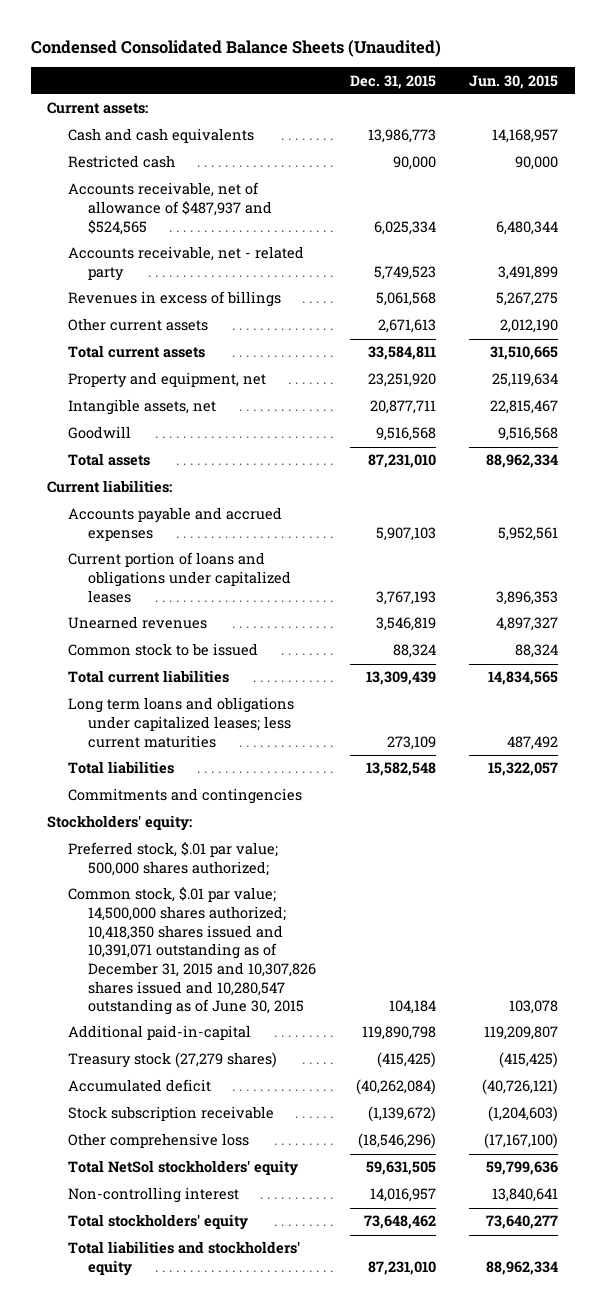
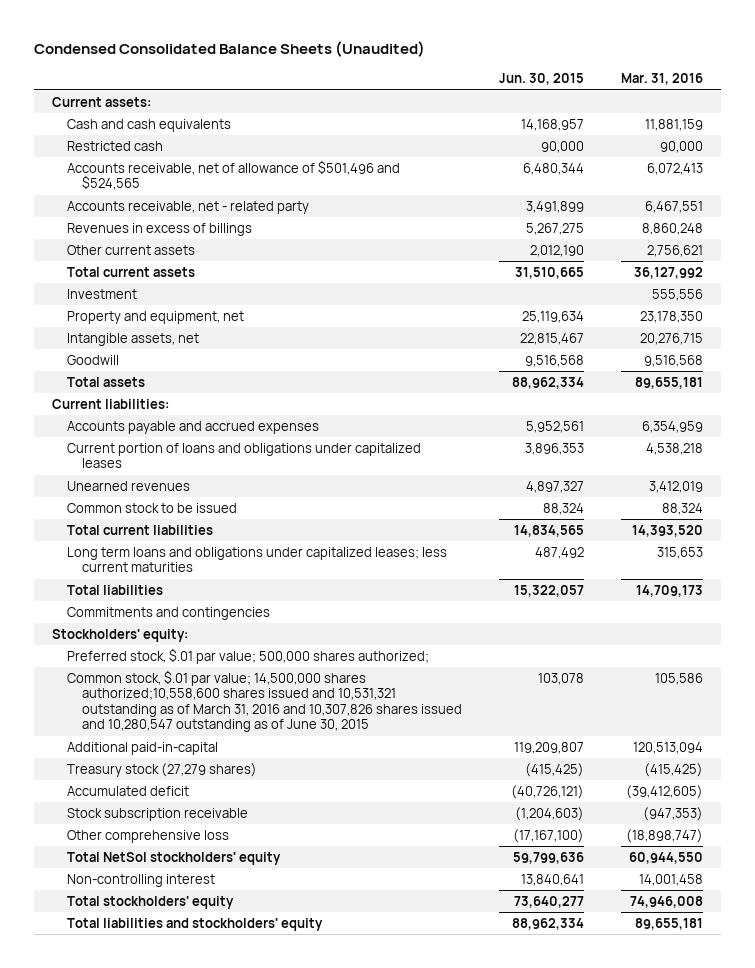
- | Dec. 31, 2015 | Jun. 30, 2015
+ | Jun. 30, 2015 | Mar. 31, 2016
- Accounts receivable, net of allowance of $487,937 and $524,565 | 6,025,334 | 6,480,344
+ Accounts receivable, net of allowance of $501,496 and $524,565 | 6,480,344 | 6,072,413
+ Investment | | 555,556
- Common stock, $.01 par value; 14,500,000 shares authorized; 10,418,350 shares issued and 10,391,071 outstanding as of December 31, 2015 and 10,307,826 shares issued and 10,280,547 outstanding as of June 30, 2015 | 104,184 | 103,078
+ Common stock, $.01 par value; 14,500,000 shares authorized;10,558,600 shares issued and 10,531,321 outstanding as of March 31, 2016 and 10,307,826 shares issued and 10,280,547 outstanding as of June 30, 2015 | 103,078 | 105,586

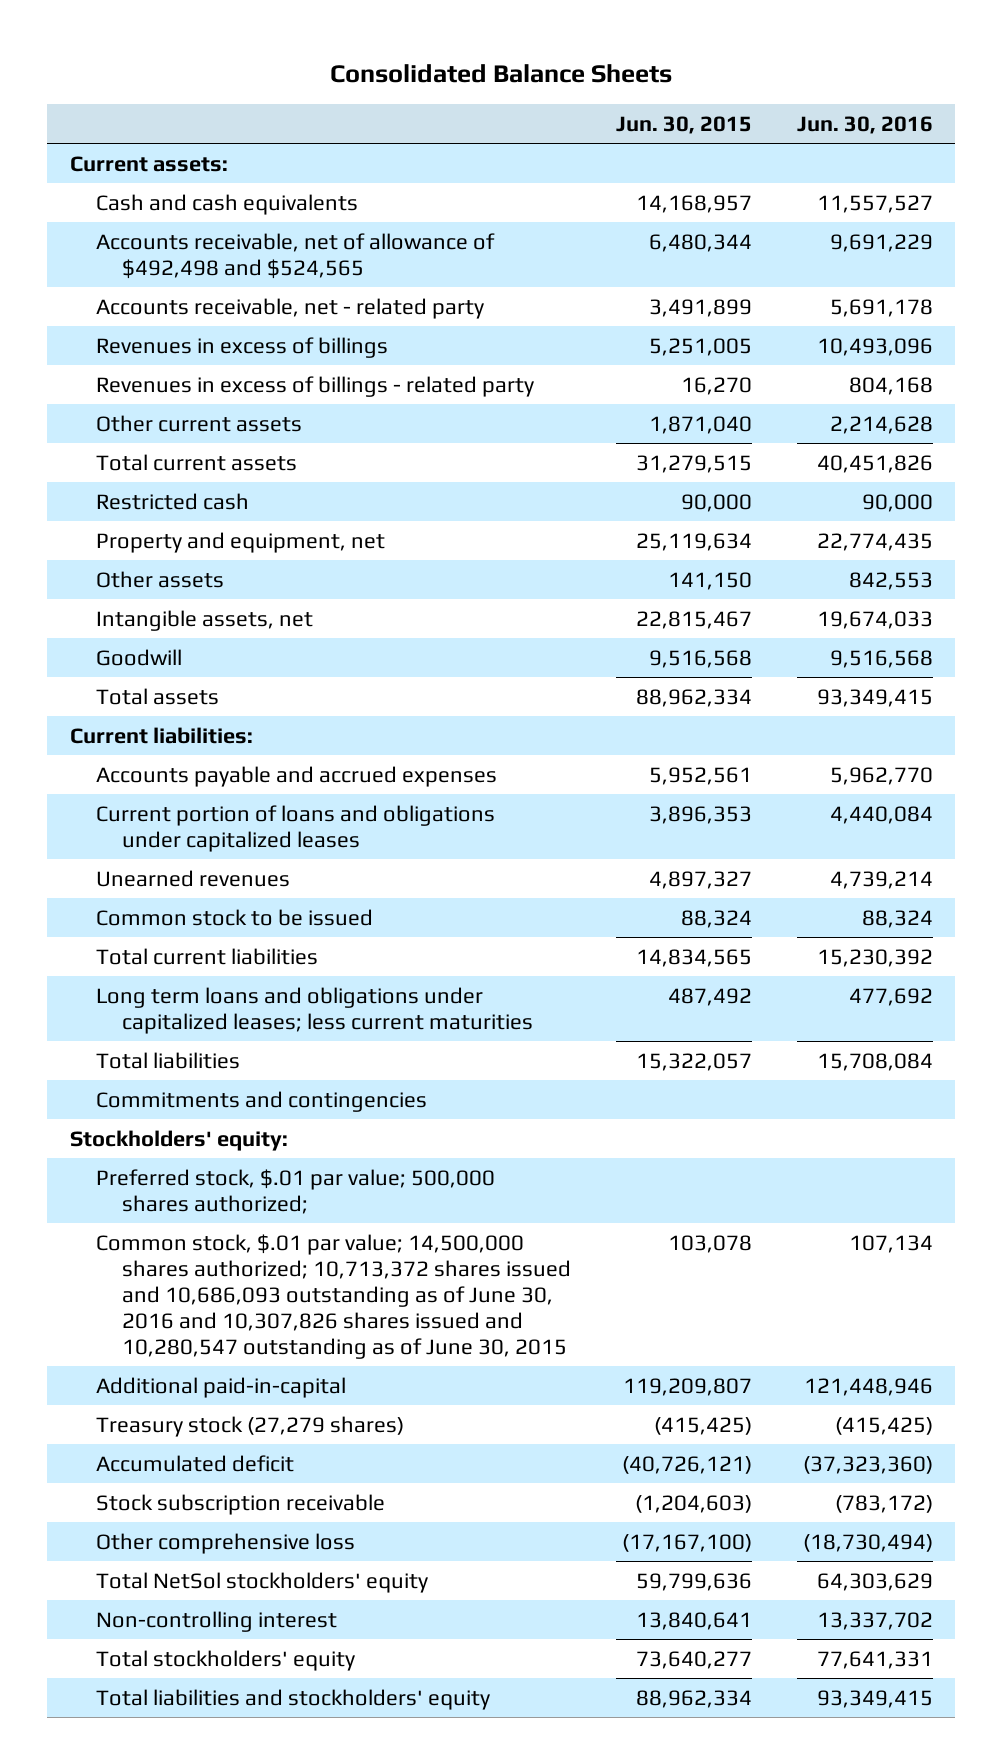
- Condensed Consolidated Balance Sheets (Unaudited)
+ Consolidated Balance Sheets
- | Jun. 30, 2015 | Mar. 31, 2016
+ | Jun. 30, 2015 | Jun. 30, 2016
- Accounts receivable, net of allowance of $501,496 and $524,565 | 6,480,344 | 6,072,413
+ Accounts receivable, net of allowance of $492,498 and $524,565 | 6,480,344 | 9,691,229
- Revenues in excess of billings | 5,267,275 | 8,860,248
- Other current assets | 2,012,190 | 2,756,621
- Total current assets | 31,510,665 | 36,127,992
- Investment | | 555,556
+ Revenues in excess of billings | 5,251,005 | 10,493,096
+ Revenues in excess of billings - related party | 16,270 | 804,168
+ Other current assets | 1,871,040 | 2,214,628
+ Total current assets | 31,279,515 | 40,451,826
moved down: Restricted cash | 90,000 | 90,000
+ Other assets | 141,150 | 842,553
- Common stock, $.01 par value; 14,500,000 shares authorized;10,558,600 shares issued and 10,531,321 outstanding as of March 31, 2016 and 10,307,826 shares issued and 10,280,547 outstanding as of June 30, 2015 | 103,078 | 105,586
+ Common stock, $.01 par value; 14,500,000 shares authorized; 10,713,372 shares issued and 10,686,093 outstanding as of June 30, 2016 and 10,307,826 shares issued and 10,280,547 outstanding as of June 30, 2015 | 103,078 | 107,134

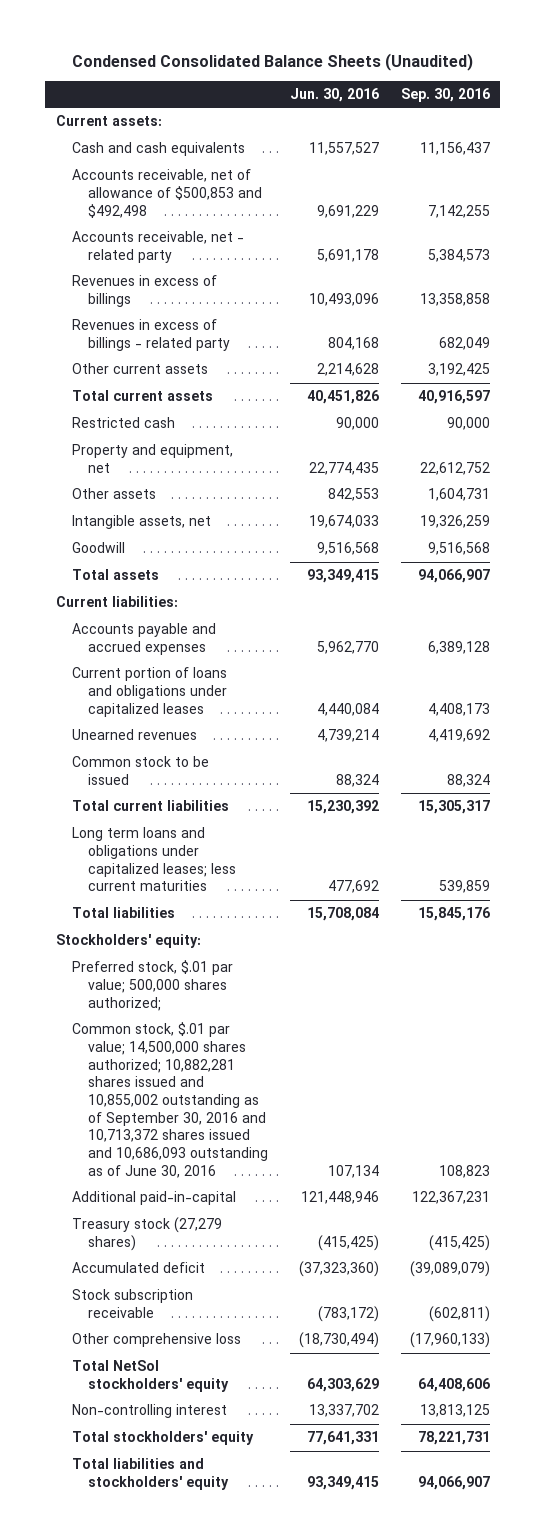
- Consolidated Balance Sheets
+ Condensed Consolidated Balance Sheets (Unaudited)
- | Jun. 30, 2015 | Jun. 30, 2016
+ | Jun. 30, 2016 | Sep. 30, 2016
- Accounts receivable, net of allowance of $492,498 and $524,565 | 6,480,344 | 9,691,229
+ Accounts receivable, net of allowance of $500,853 and $492,498 | 9,691,229 | 7,142,255
- Commitments and contingencies
- Common stock, $.01 par value; 14,500,000 shares authorized; 10,713,372 shares issued and 10,686,093 outstanding as of June 30, 2016 and 10,307,826 shares issued and 10,280,547 outstanding as of June 30, 2015 | 103,078 | 107,134
+ Common stock, $.01 par value; 14,500,000 shares authorized; 10,882,281 shares issued and 10,855,002 outstanding as of September 30, 2016 and 10,713,372 shares issued and 10,686,093 outstanding as of June 30, 2016 | 107,134 | 108,823

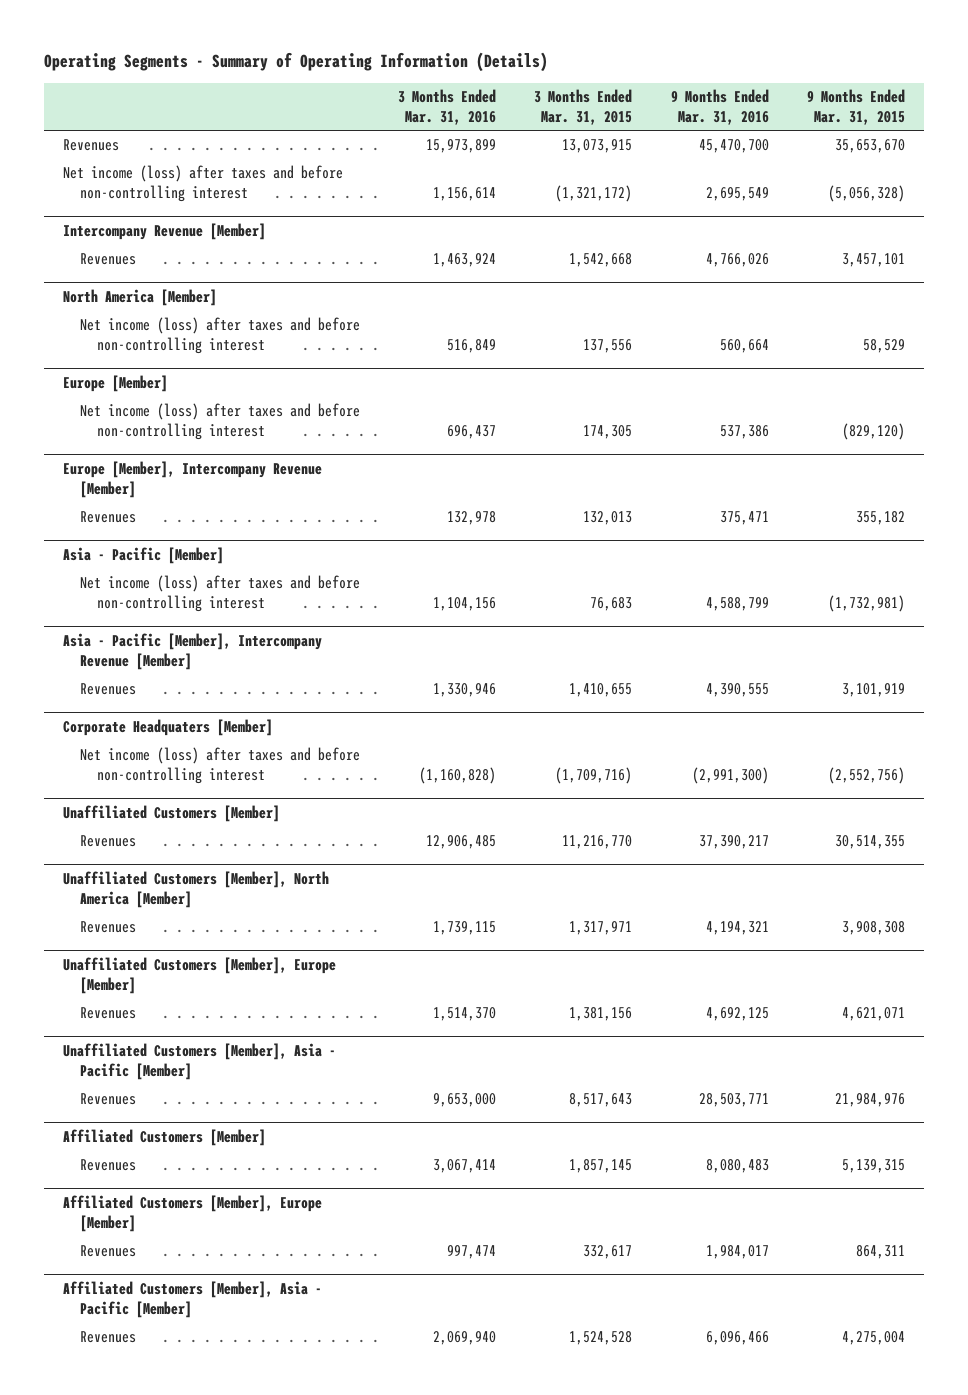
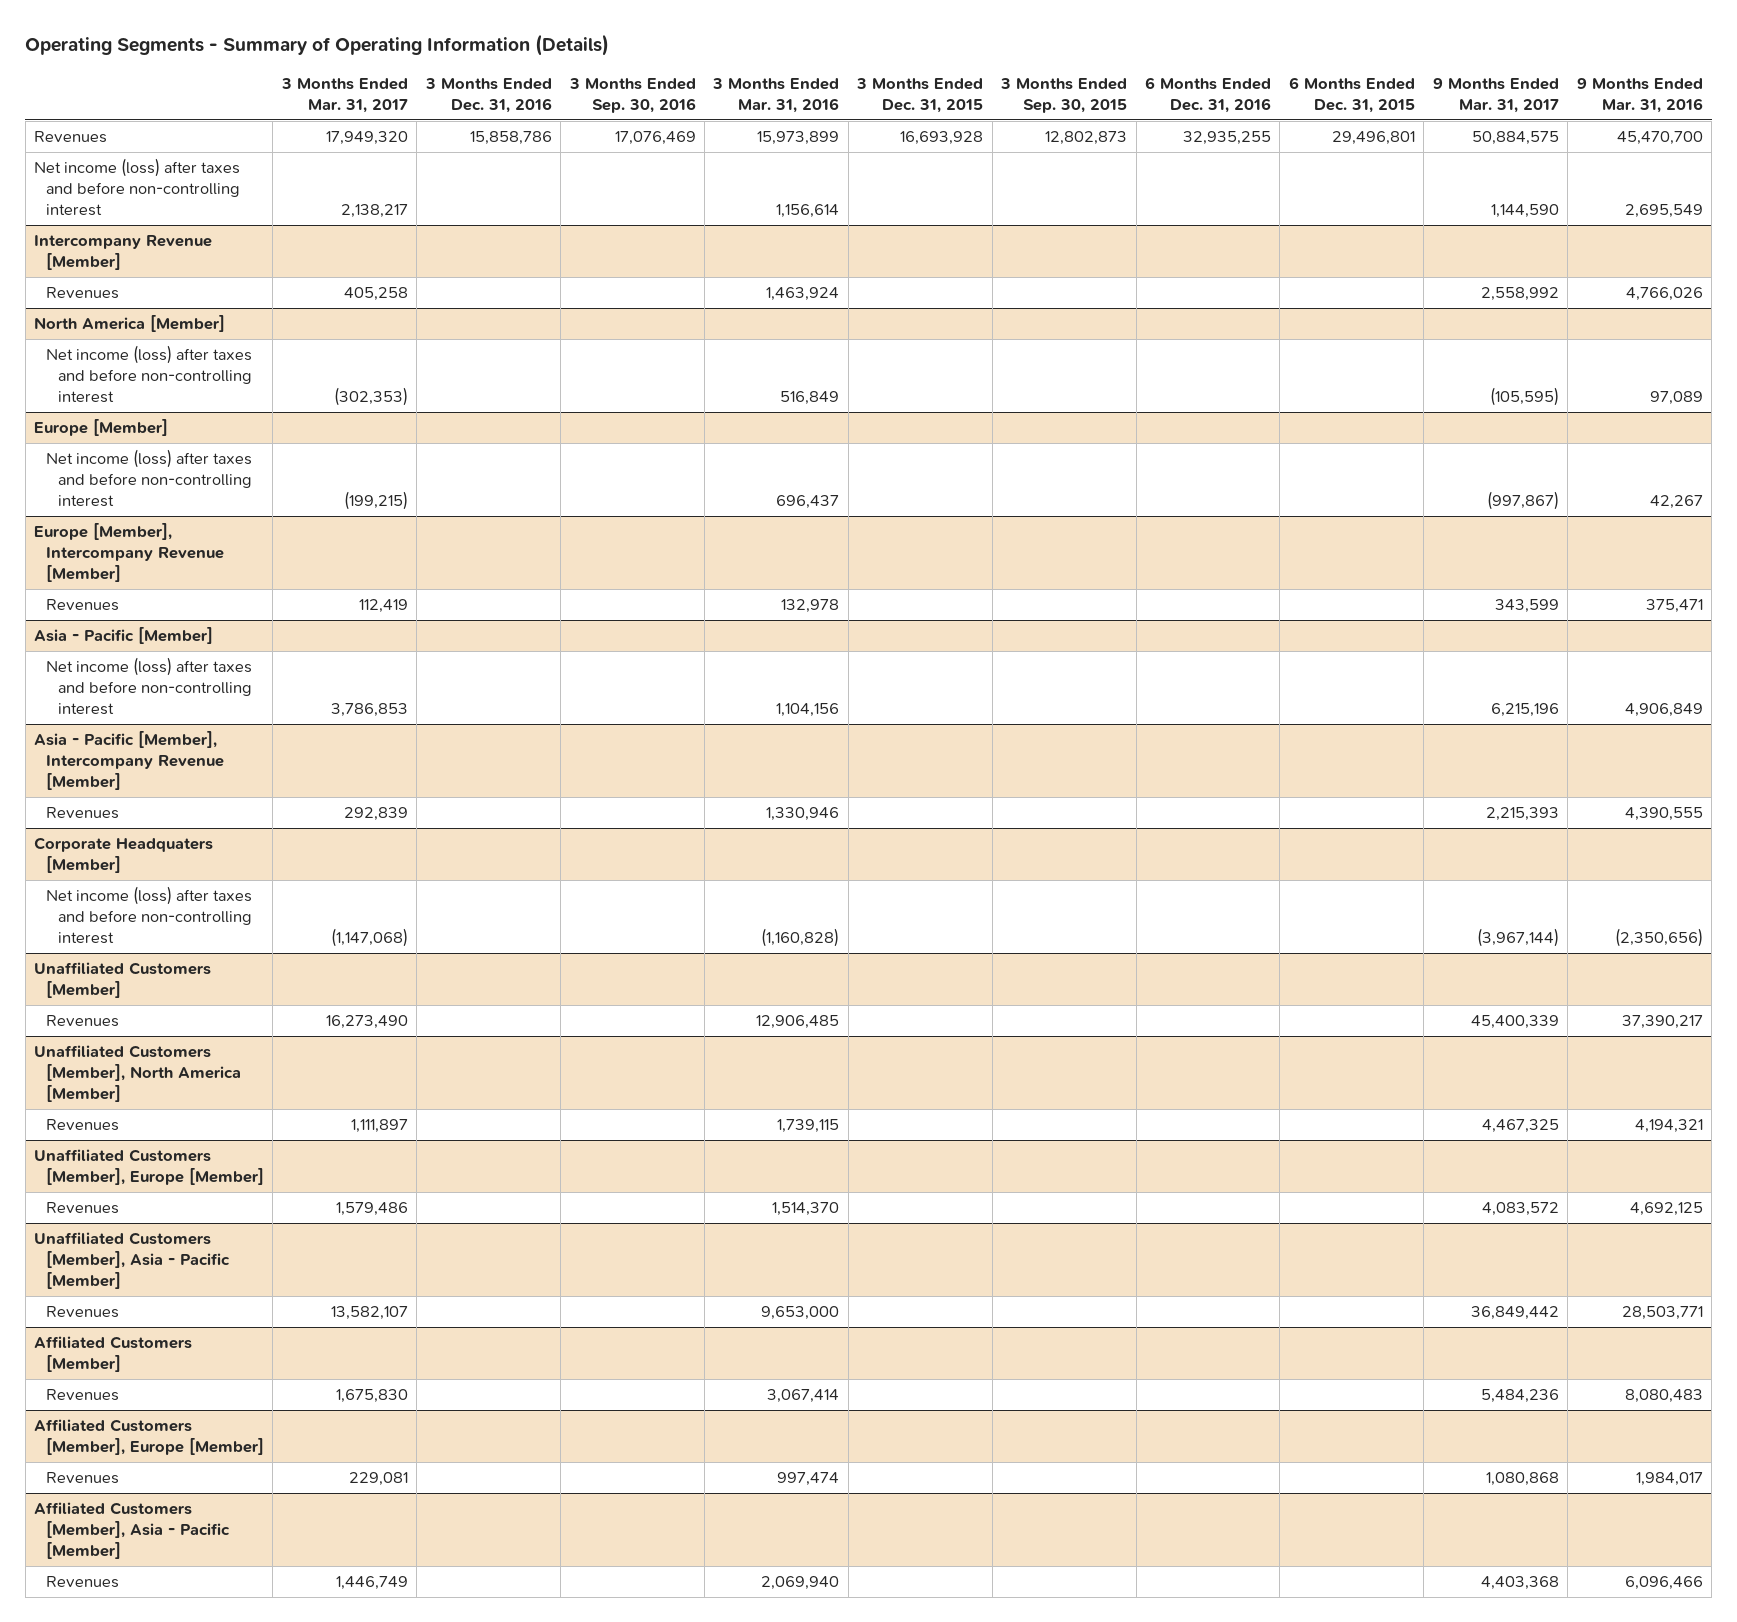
- | 3 Months Ended Mar. 31, 2016 | 3 Months Ended Mar. 31, 2015 | 9 Months Ended Mar. 31, 2016 | 9 Months Ended Mar. 31, 2015
+ | 3 Months Ended Mar. 31, 2017 | 3 Months Ended Dec. 31, 2016 | 3 Months Ended Sep. 30, 2016 | 3 Months Ended Mar. 31, 2016 | 3 Months Ended Dec. 31, 2015 | 3 Months Ended Sep. 30, 2015 | 6 Months Ended Dec. 31, 2016 | 6 Months Ended Dec. 31, 2015 | 9 Months Ended Mar. 31, 2017 | 9 Months Ended Mar. 31, 2016
@ North America [Member]
- Net income (loss) after taxes and before non-controlling interest | 516,849 | 137,556 | 560,664 | 58,529
+ Net income (loss) after taxes and before non-controlling interest | (302,353) | | | 516,849 | | | | | (105,595) | 97,089
@ Europe [Member]
- Net income (loss) after taxes and before non-controlling interest | 696,437 | 174,305 | 537,386 | (829,120)
+ Net income (loss) after taxes and before non-controlling interest | (199,215) | | | 696,437 | | | | | (997,867) | 42,267
@ Asia - Pacific [Member]
- Net income (loss) after taxes and before non-controlling interest | 1,104,156 | 76,683 | 4,588,799 | (1,732,981)
+ Net income (loss) after taxes and before non-controlling interest | 3,786,853 | | | 1,104,156 | | | | | 6,215,196 | 4,906,849
@ Corporate Headquaters [Member]
- Net income (loss) after taxes and before non-controlling interest | (1,160,828) | (1,709,716) | (2,991,300) | (2,552,756)
+ Net income (loss) after taxes and before non-controlling interest | (1,147,068) | | | (1,160,828) | | | | | (3,967,144) | (2,350,656)

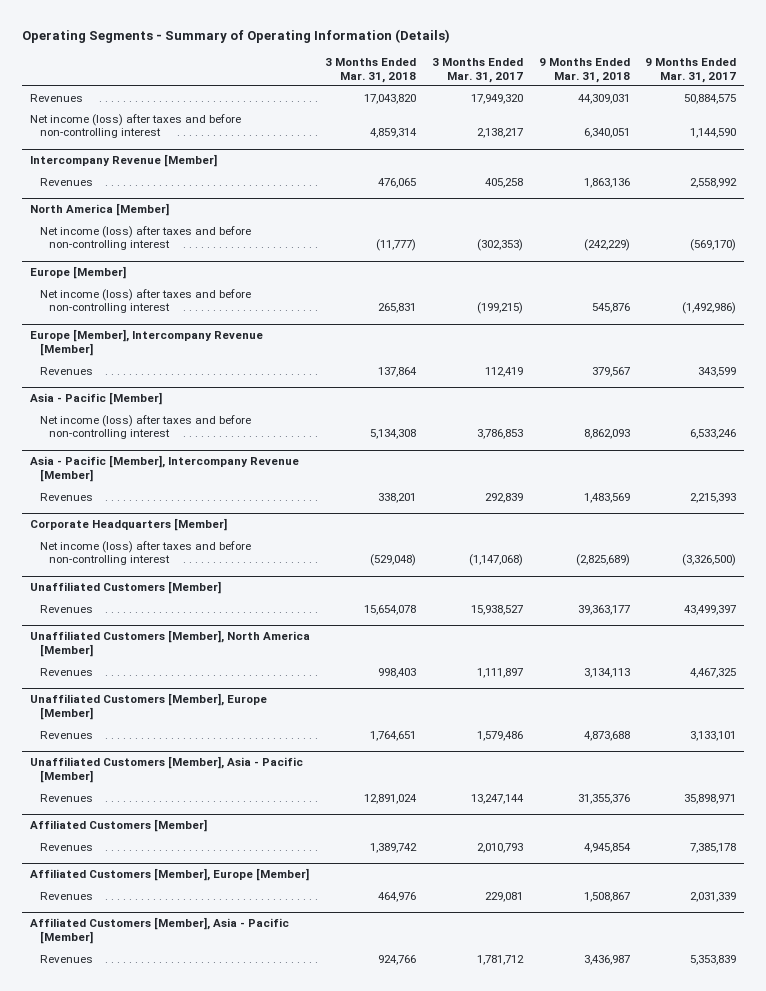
- | 3 Months Ended Mar. 31, 2017 | 3 Months Ended Dec. 31, 2016 | 3 Months Ended Sep. 30, 2016 | 3 Months Ended Mar. 31, 2016 | 3 Months Ended Dec. 31, 2015 | 3 Months Ended Sep. 30, 2015 | 6 Months Ended Dec. 31, 2016 | 6 Months Ended Dec. 31, 2015 | 9 Months Ended Mar. 31, 2017 | 9 Months Ended Mar. 31, 2016
+ | 3 Months Ended Mar. 31, 2018 | 3 Months Ended Mar. 31, 2017 | 9 Months Ended Mar. 31, 2018 | 9 Months Ended Mar. 31, 2017
@ North America [Member]
- Net income (loss) after taxes and before non-controlling interest | (302,353) | | | 516,849 | | | | | (105,595) | 97,089
+ Net income (loss) after taxes and before non-controlling interest | (11,777) | (302,353) | (242,229) | (569,170)
@ Europe [Member]
- Net income (loss) after taxes and before non-controlling interest | (199,215) | | | 696,437 | | | | | (997,867) | 42,267
+ Net income (loss) after taxes and before non-controlling interest | 265,831 | (199,215) | 545,876 | (1,492,986)
@ Asia - Pacific [Member]
- Net income (loss) after taxes and before non-controlling interest | 3,786,853 | | | 1,104,156 | | | | | 6,215,196 | 4,906,849
+ Net income (loss) after taxes and before non-controlling interest | 5,134,308 | 3,786,853 | 8,862,093 | 6,533,246
- Corporate Headquaters [Member]
- Net income (loss) after taxes and before non-controlling interest | (1,147,068) | | | (1,160,828) | | | | | (3,967,144) | (2,350,656)
+ Corporate Headquarters [Member]
+ Net income (loss) after taxes and before non-controlling interest | (529,048) | (1,147,068) | (2,825,689) | (3,326,500)
@ Unaffiliated Customers [Member]
- Revenues | 16,273,490 | | | 12,906,485 | | | | | 45,400,339 | 37,390,217
+ Revenues | 15,654,078 | 15,938,527 | 39,363,177 | 43,499,397
@ Unaffiliated Customers [Member], Europe [Member]
- Revenues | 1,579,486 | | | 1,514,370 | | | | | 4,083,572 | 4,692,125
+ Revenues | 1,764,651 | 1,579,486 | 4,873,688 | 3,133,101
@ Unaffiliated Customers [Member], Asia - Pacific [Member]
- Revenues | 13,582,107 | | | 9,653,000 | | | | | 36,849,442 | 28,503,771
+ Revenues | 12,891,024 | 13,247,144 | 31,355,376 | 35,898,971
@ Affiliated Customers [Member]
- Revenues | 1,675,830 | | | 3,067,414 | | | | | 5,484,236 | 8,080,483
+ Revenues | 1,389,742 | 2,010,793 | 4,945,854 | 7,385,178
@ Affiliated Customers [Member], Europe [Member]
- Revenues | 229,081 | | | 997,474 | | | | | 1,080,868 | 1,984,017
+ Revenues | 464,976 | 229,081 | 1,508,867 | 2,031,339
@ Affiliated Customers [Member], Asia - Pacific [Member]
- Revenues | 1,446,749 | | | 2,069,940 | | | | | 4,403,368 | 6,096,466
+ Revenues | 924,766 | 1,781,712 | 3,436,987 | 5,353,839

